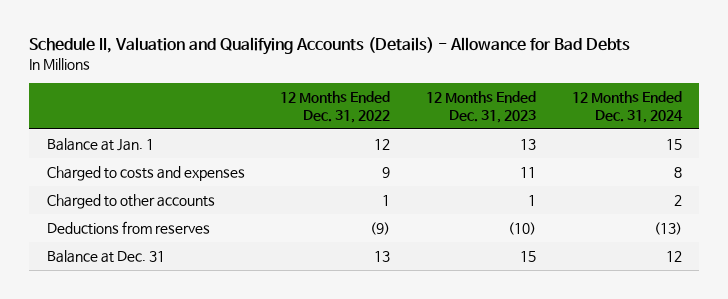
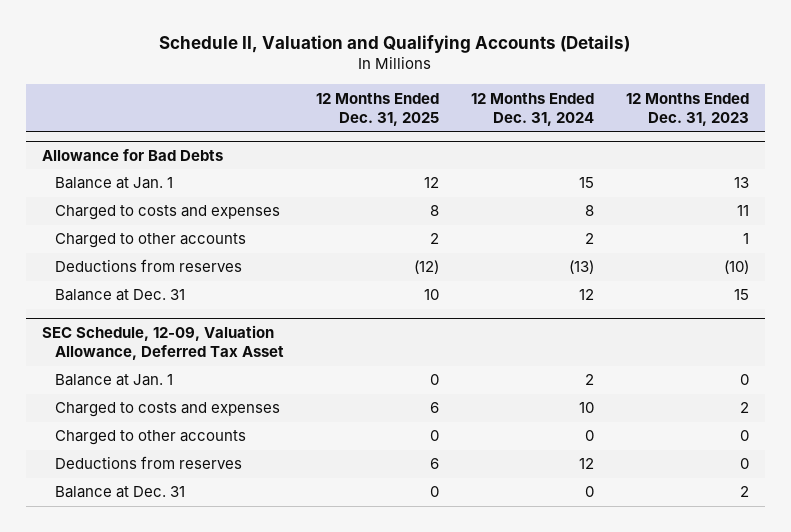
- Schedule II, Valuation and Qualifying Accounts (Details) - Allowance for Bad Debts
+ Schedule II, Valuation and Qualifying Accounts (Details)
- | 12 Months Ended Dec. 31, 2022 | 12 Months Ended Dec. 31, 2023 | 12 Months Ended Dec. 31, 2024
+ | 12 Months Ended Dec. 31, 2025 | 12 Months Ended Dec. 31, 2024 | 12 Months Ended Dec. 31, 2023
+ Allowance for Bad Debts
+ SEC Schedule, 12-09, Valuation Allowance, Deferred Tax Asset
+ Balance at Jan. 1 | 0 | 2 | 0
+ Charged to costs and expenses | 6 | 10 | 2
+ Charged to other accounts | 0 | 0 | 0
+ Deductions from reserves | 6 | 12 | 0
+ Balance at Dec. 31 | 0 | 0 | 2

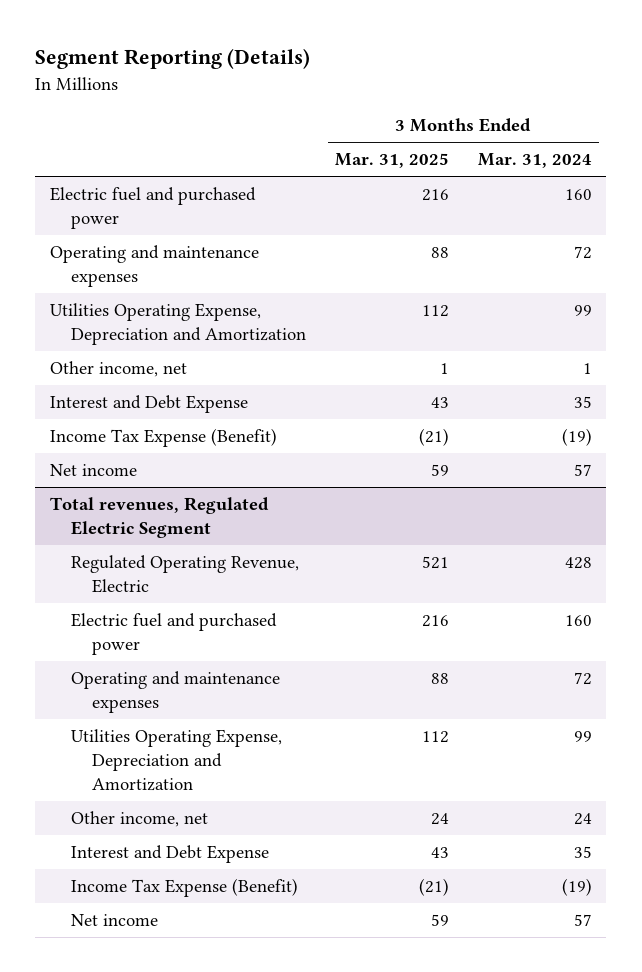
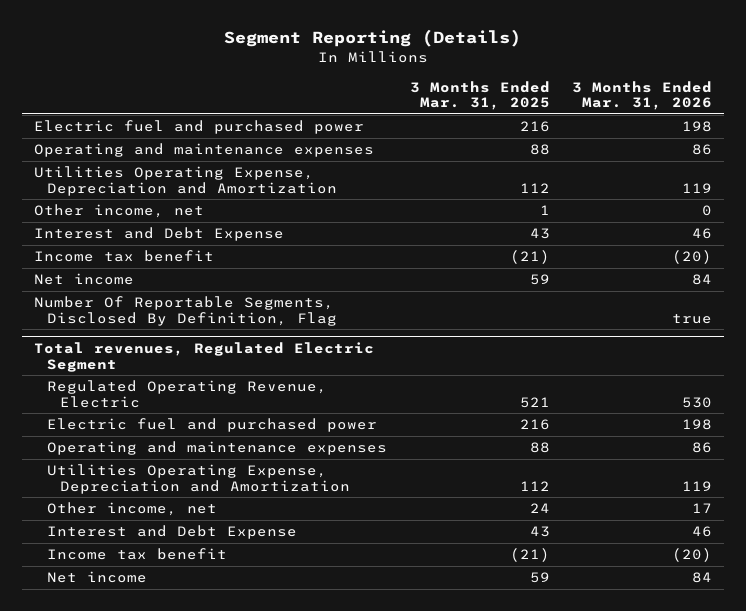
- | 3 Months Ended Mar. 31, 2025 | 3 Months Ended Mar. 31, 2024
+ | 3 Months Ended Mar. 31, 2025 | 3 Months Ended Mar. 31, 2026
- Income Tax Expense (Benefit) | (21) | (19)
+ Income tax benefit | (21) | (20)
+ Number Of Reportable Segments, Disclosed By Definition, Flag | | true
@ Total revenues, Regulated Electric Segment
- Income Tax Expense (Benefit) | (21) | (19)
+ Income tax benefit | (21) | (20)

